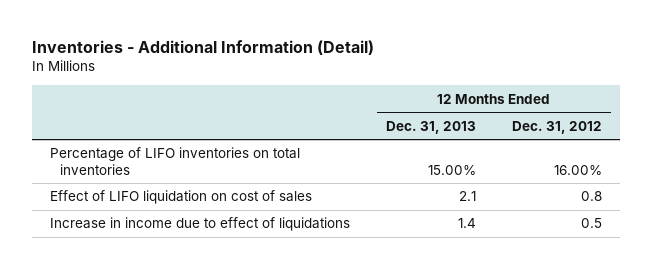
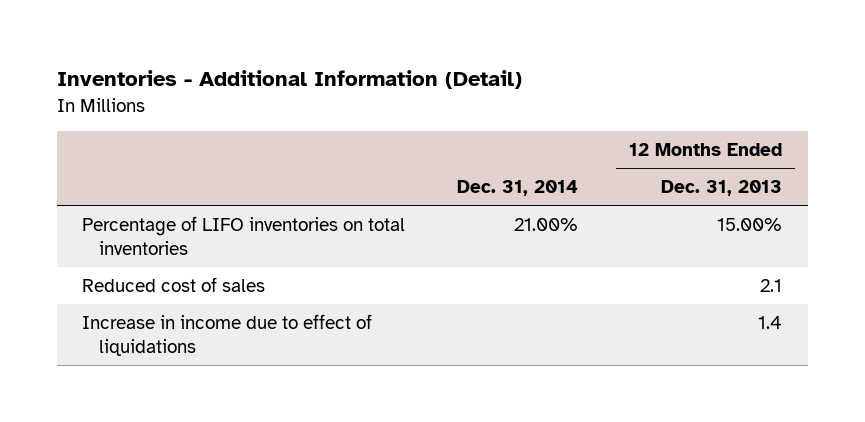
- | 12 Months Ended Dec. 31, 2013 | 12 Months Ended Dec. 31, 2012
+ | Dec. 31, 2014 | 12 Months Ended Dec. 31, 2013
- Effect of LIFO liquidation on cost of sales | 2.1 | 0.8
+ Reduced cost of sales | | 2.1

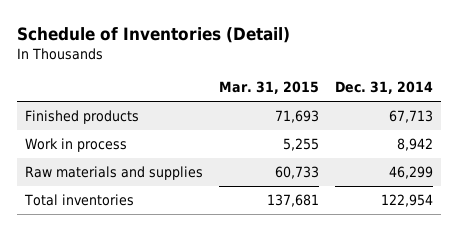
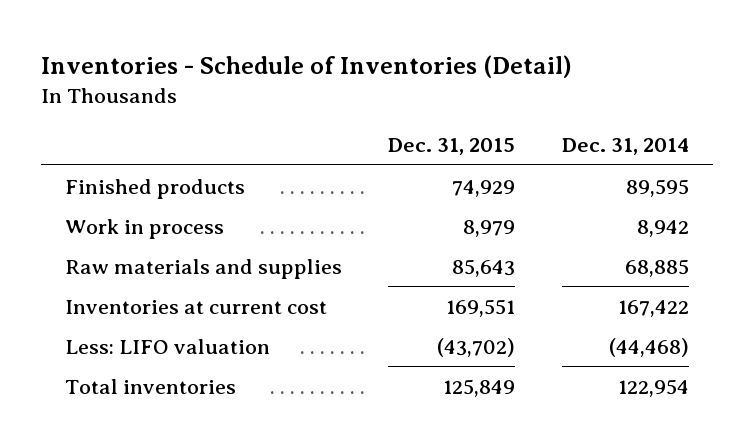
- Schedule of Inventories (Detail)
+ Inventories - Schedule of Inventories (Detail)
- | Mar. 31, 2015 | Dec. 31, 2014
+ | Dec. 31, 2015 | Dec. 31, 2014
- Finished products | 71,693 | 67,713
+ Finished products | 74,929 | 89,595
- Raw materials and supplies | 60,733 | 46,299
+ Raw materials and supplies | 85,643 | 68,885
+ Inventories at current cost | 169,551 | 167,422
+ Less: LIFO valuation | (43,702) | (44,468)

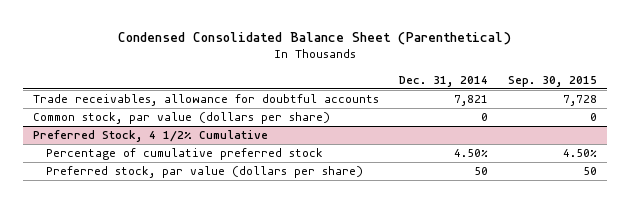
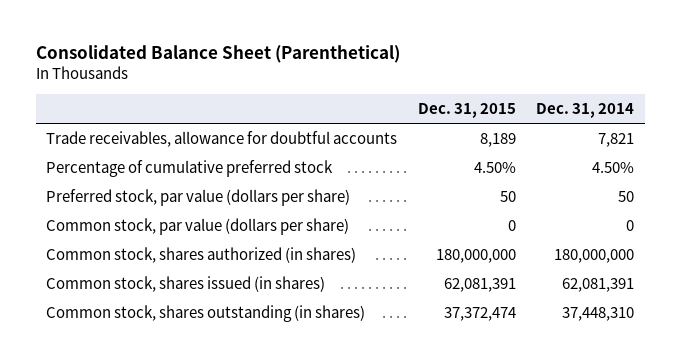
- Condensed Consolidated Balance Sheet (Parenthetical)
+ Consolidated Balance Sheet (Parenthetical)
- | Dec. 31, 2014 | Sep. 30, 2015
+ | Dec. 31, 2015 | Dec. 31, 2014
- Preferred Stock, 4 1/2% Cumulative
moved down: Common stock, par value (dollars per share) | 0 | 0
+ Common stock, shares authorized (in shares) | 180,000,000 | 180,000,000
+ Common stock, shares issued (in shares) | 62,081,391 | 62,081,391
+ Common stock, shares outstanding (in shares) | 37,372,474 | 37,448,310

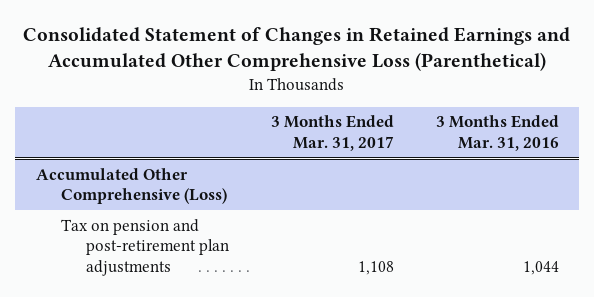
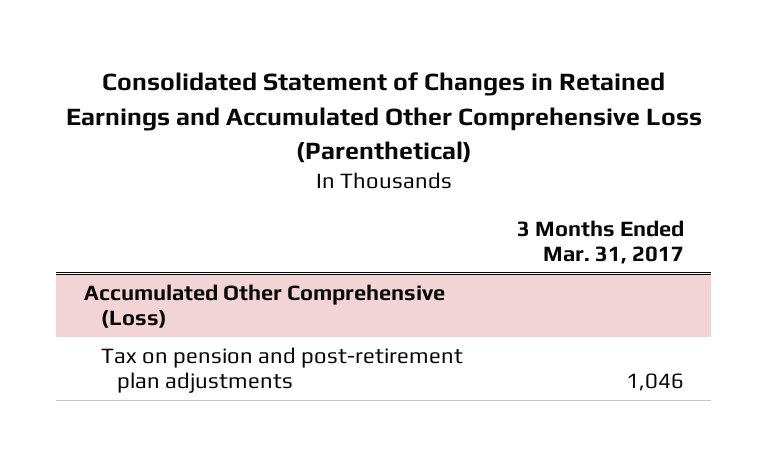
- | 3 Months Ended Mar. 31, 2017 | 3 Months Ended Mar. 31, 2016
+ | 3 Months Ended Mar. 31, 2017
@ Accumulated Other Comprehensive (Loss)
- Tax on pension and post-retirement plan adjustments | 1,108 | 1,044
+ Tax on pension and post-retirement plan adjustments | 1,046

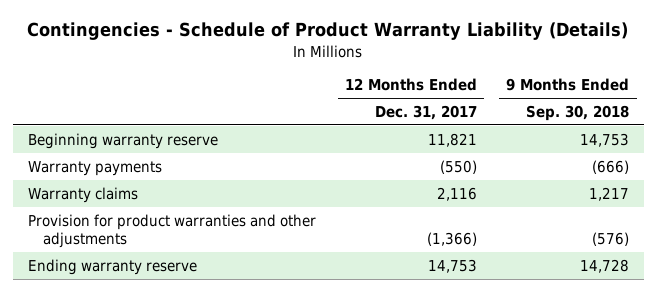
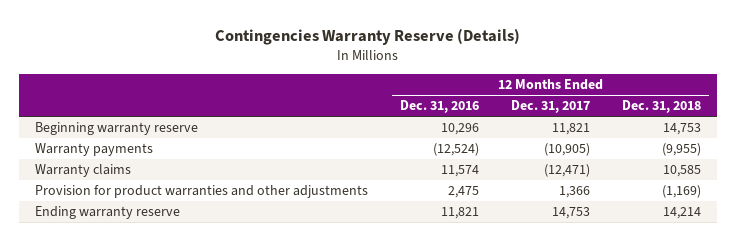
- Contingencies - Schedule of Product Warranty Liability (Details)
+ Contingencies Warranty Reserve (Details)
- | 12 Months Ended Dec. 31, 2017 | 9 Months Ended Sep. 30, 2018
+ | 12 Months Ended Dec. 31, 2016 | 12 Months Ended Dec. 31, 2017 | 12 Months Ended Dec. 31, 2018
- Warranty payments | (550) | (666)
- Warranty claims | 2,116 | 1,217
- Provision for product warranties and other adjustments | (1,366) | (576)
+ Warranty payments | (12,524) | (10,905) | (9,955)
+ Warranty claims | 11,574 | (12,471) | 10,585
+ Provision for product warranties and other adjustments | 2,475 | 1,366 | (1,169)

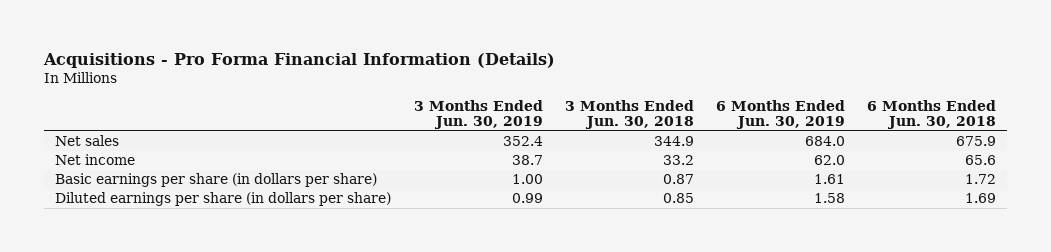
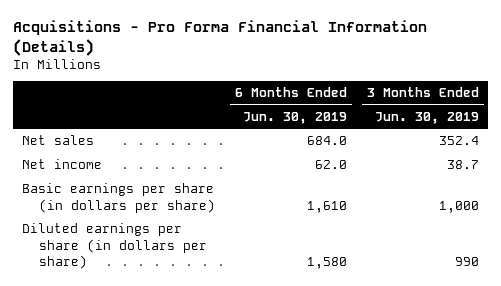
- | 3 Months Ended Jun. 30, 2019 | 3 Months Ended Jun. 30, 2018 | 6 Months Ended Jun. 30, 2019 | 6 Months Ended Jun. 30, 2018
+ | 6 Months Ended Jun. 30, 2019 | 3 Months Ended Jun. 30, 2019
- Basic earnings per share (in dollars per share) | 1.00 | 0.87 | 1.61 | 1.72
- Diluted earnings per share (in dollars per share) | 0.99 | 0.85 | 1.58 | 1.69
+ Basic earnings per share (in dollars per share) | 1,610 | 1,000
+ Diluted earnings per share (in dollars per share) | 1,580 | 990

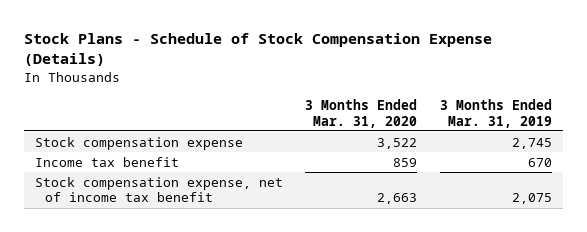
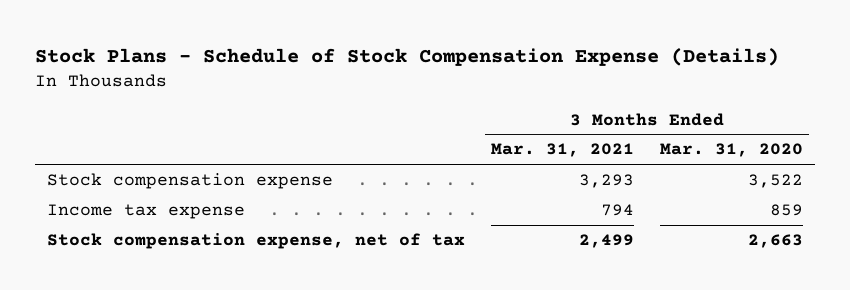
- | 3 Months Ended Mar. 31, 2020 | 3 Months Ended Mar. 31, 2019
+ | 3 Months Ended Mar. 31, 2021 | 3 Months Ended Mar. 31, 2020
- Income tax benefit | 859 | 670
- Stock compensation expense, net of income tax benefit | 2,663 | 2,075
+ Income tax expense | 794 | 859
+ Stock compensation expense, net of tax | 2,499 | 2,663

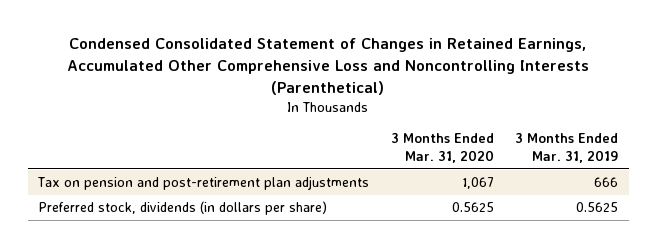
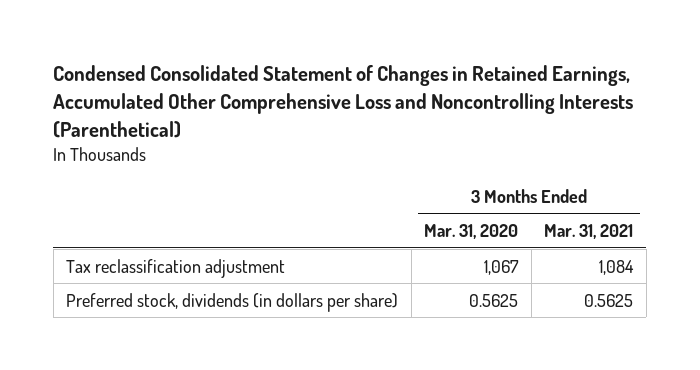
- | 3 Months Ended Mar. 31, 2020 | 3 Months Ended Mar. 31, 2019
+ | 3 Months Ended Mar. 31, 2020 | 3 Months Ended Mar. 31, 2021
- Tax on pension and post-retirement plan adjustments | 1,067 | 666
+ Tax reclassification adjustment | 1,067 | 1,084

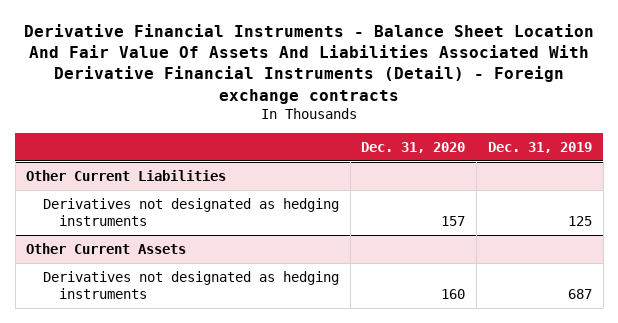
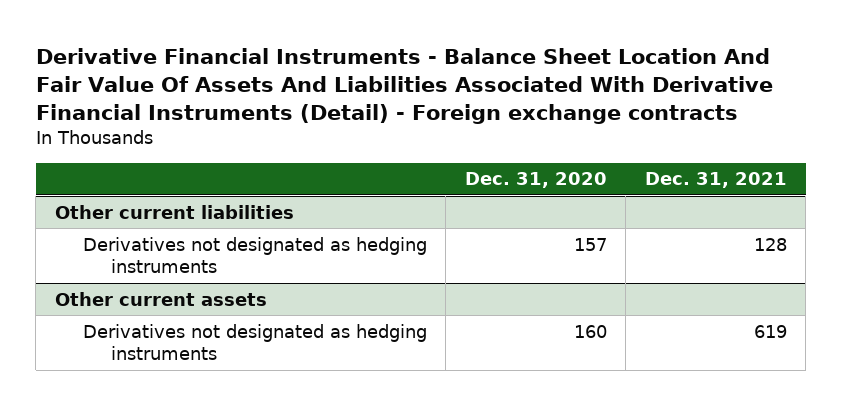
- | Dec. 31, 2020 | Dec. 31, 2019
+ | Dec. 31, 2020 | Dec. 31, 2021
- Other Current Liabilities
+ Other current liabilities
- Other Current Assets
+ Other current assets

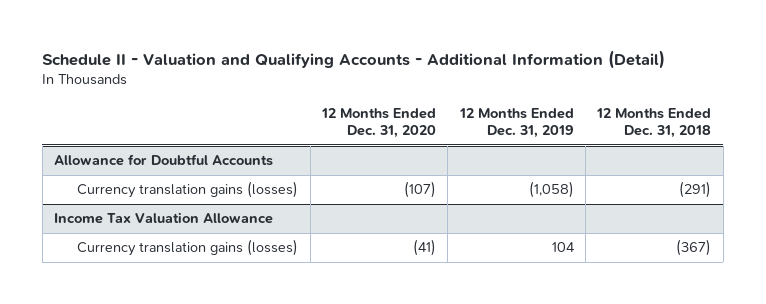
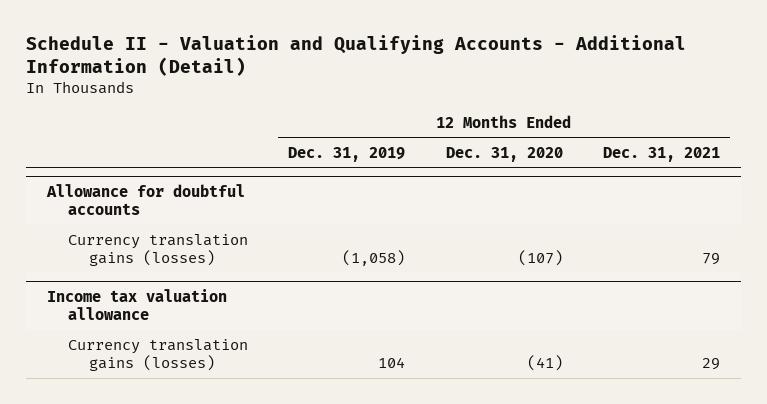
- | 12 Months Ended Dec. 31, 2020 | 12 Months Ended Dec. 31, 2019 | 12 Months Ended Dec. 31, 2018
+ | 12 Months Ended Dec. 31, 2019 | 12 Months Ended Dec. 31, 2020 | 12 Months Ended Dec. 31, 2021
- Allowance for Doubtful Accounts
+ Allowance for doubtful accounts
- Income Tax Valuation Allowance
+ Income tax valuation allowance

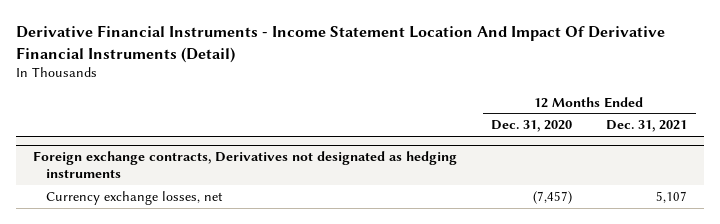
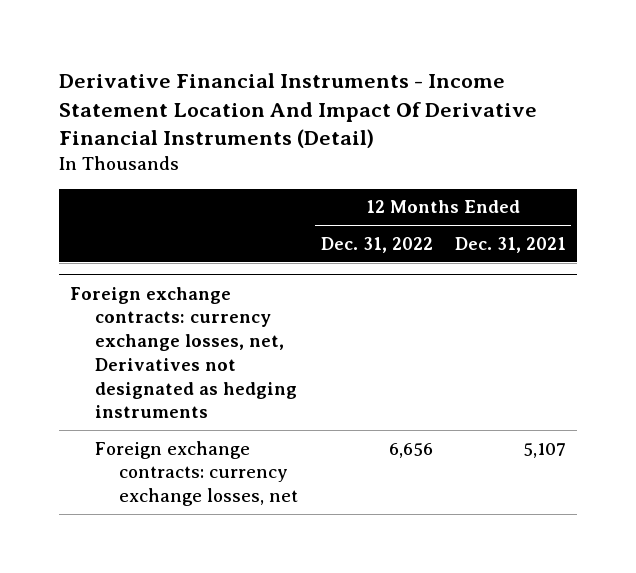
- | 12 Months Ended Dec. 31, 2020 | 12 Months Ended Dec. 31, 2021
+ | 12 Months Ended Dec. 31, 2022 | 12 Months Ended Dec. 31, 2021
- Foreign exchange contracts, Derivatives not designated as hedging instruments
- Currency exchange losses, net | (7,457) | 5,107
+ Foreign exchange contracts: currency exchange losses, net, Derivatives not designated as hedging instruments
+ Foreign exchange contracts: currency exchange losses, net | 6,656 | 5,107

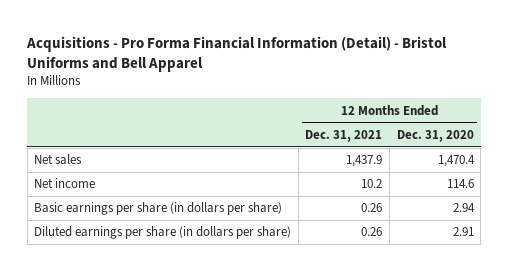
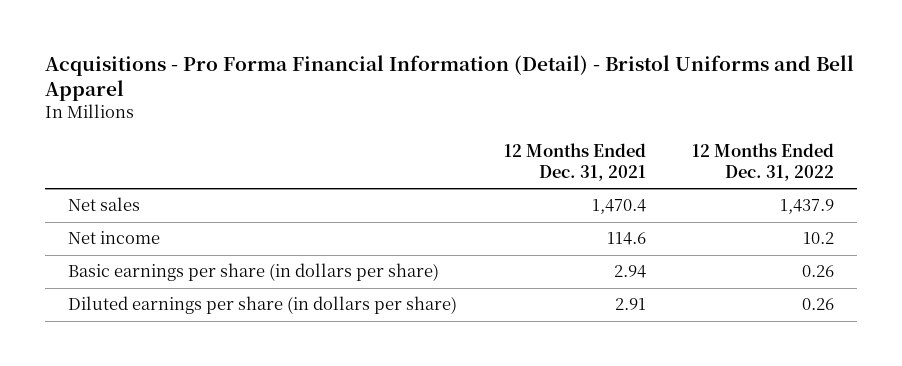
- | 12 Months Ended Dec. 31, 2021 | 12 Months Ended Dec. 31, 2020
+ | 12 Months Ended Dec. 31, 2021 | 12 Months Ended Dec. 31, 2022
- Net sales | 1,437.9 | 1,470.4
- Net income | 10.2 | 114.6
- Basic earnings per share (in dollars per share) | 0.26 | 2.94
- Diluted earnings per share (in dollars per share) | 0.26 | 2.91
+ Net sales | 1,470.4 | 1,437.9
+ Net income | 114.6 | 10.2
+ Basic earnings per share (in dollars per share) | 2.94 | 0.26
+ Diluted earnings per share (in dollars per share) | 2.91 | 0.26

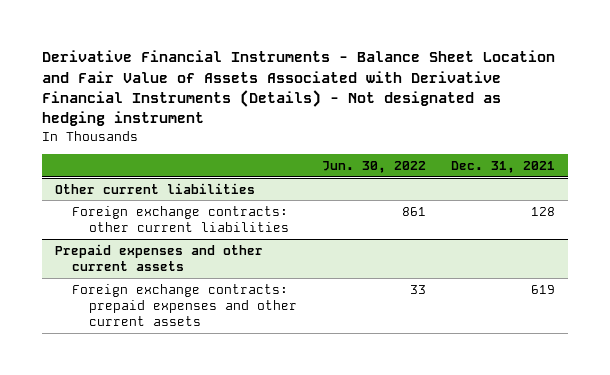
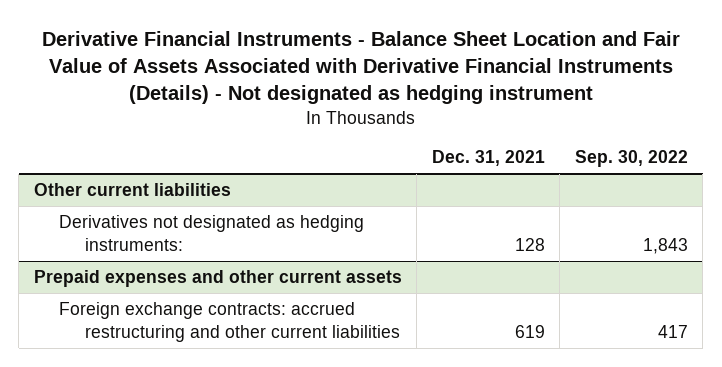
- | Jun. 30, 2022 | Dec. 31, 2021
+ | Dec. 31, 2021 | Sep. 30, 2022
@ Other current liabilities
- Foreign exchange contracts: other current liabilities | 861 | 128
+ Derivatives not designated as hedging instruments: | 128 | 1,843
@ Prepaid expenses and other current assets
- Foreign exchange contracts: prepaid expenses and other current assets | 33 | 619
+ Foreign exchange contracts: accrued restructuring and other current liabilities | 619 | 417

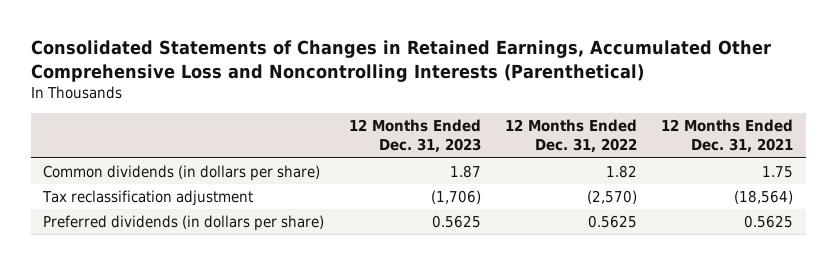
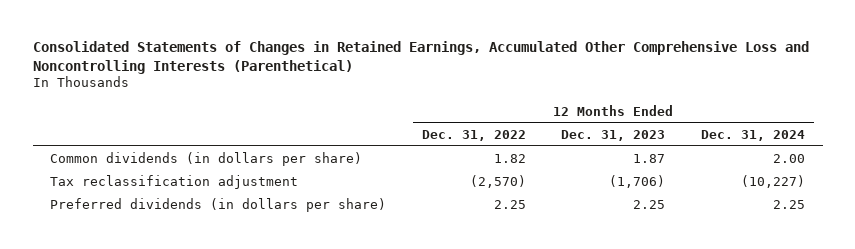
- | 12 Months Ended Dec. 31, 2023 | 12 Months Ended Dec. 31, 2022 | 12 Months Ended Dec. 31, 2021
+ | 12 Months Ended Dec. 31, 2022 | 12 Months Ended Dec. 31, 2023 | 12 Months Ended Dec. 31, 2024
- Preferred dividends (in dollars per share) | 0.5625 | 0.5625 | 0.5625
+ Preferred dividends (in dollars per share) | 2.25 | 2.25 | 2.25

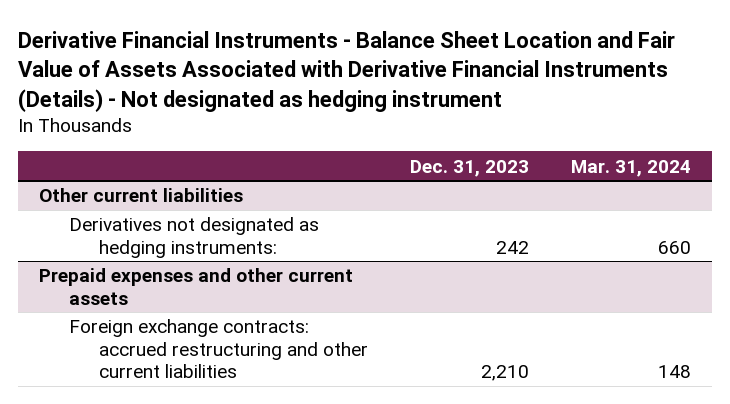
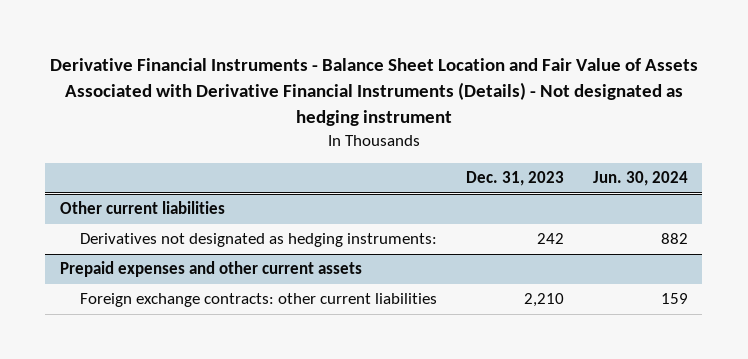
- | Dec. 31, 2023 | Mar. 31, 2024
+ | Dec. 31, 2023 | Jun. 30, 2024
@ Prepaid expenses and other current assets
- Foreign exchange contracts: accrued restructuring and other current liabilities | 2,210 | 148
+ Foreign exchange contracts: other current liabilities | 2,210 | 159

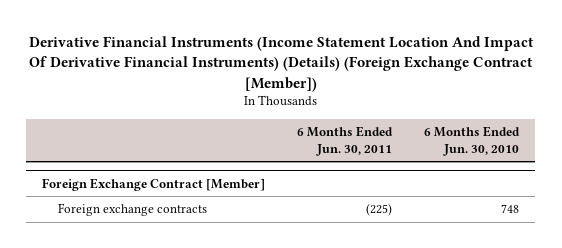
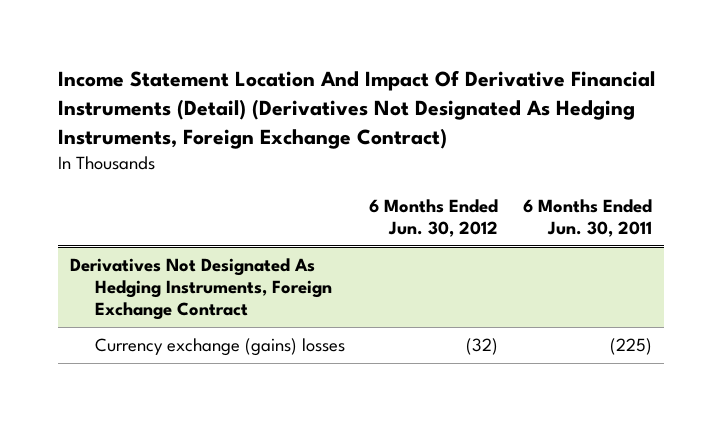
- Derivative Financial Instruments (Income Statement Location And Impact Of Derivative Financial Instruments) (Details) (Foreign Exchange Contract [Member])
+ Income Statement Location And Impact Of Derivative Financial Instruments (Detail) (Derivatives Not Designated As Hedging Instruments, Foreign Exchange Contract)
- | 6 Months Ended Jun. 30, 2011 | 6 Months Ended Jun. 30, 2010
+ | 6 Months Ended Jun. 30, 2012 | 6 Months Ended Jun. 30, 2011
- Foreign Exchange Contract [Member]
- Foreign exchange contracts | (225) | 748
+ Derivatives Not Designated As Hedging Instruments, Foreign Exchange Contract
+ Currency exchange (gains) losses | (32) | (225)

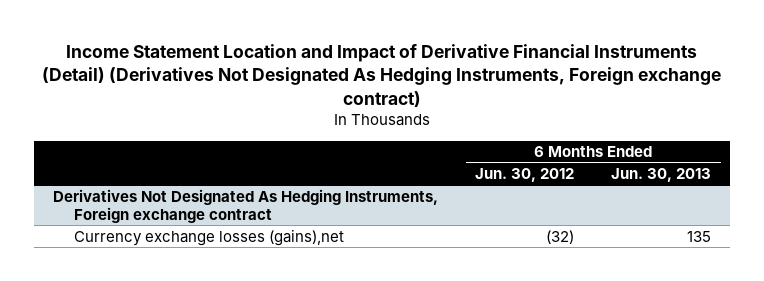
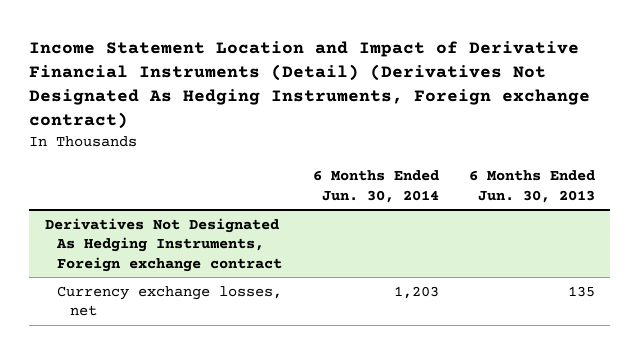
- | 6 Months Ended Jun. 30, 2012 | 6 Months Ended Jun. 30, 2013
+ | 6 Months Ended Jun. 30, 2014 | 6 Months Ended Jun. 30, 2013
@ Derivatives Not Designated As Hedging Instruments, Foreign exchange contract
- Currency exchange losses (gains),net | (32) | 135
+ Currency exchange losses, net | 1,203 | 135

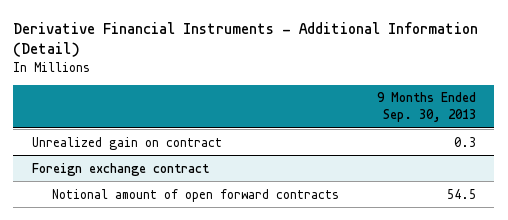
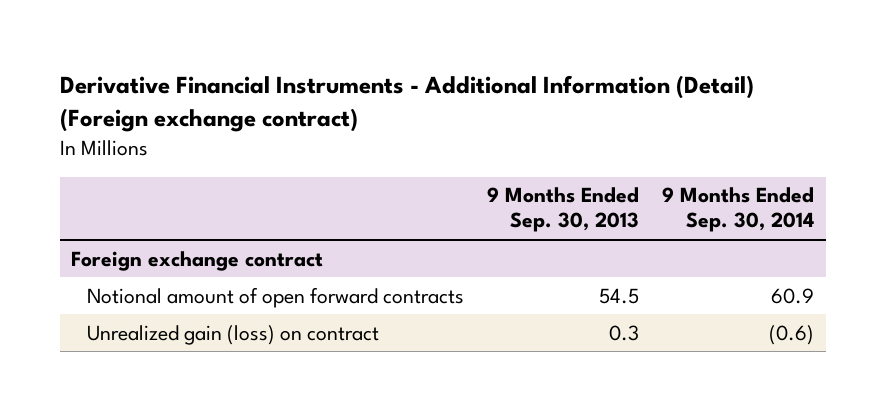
- Derivative Financial Instruments - Additional Information (Detail)
+ Derivative Financial Instruments - Additional Information (Detail) (Foreign exchange contract)
- | 9 Months Ended Sep. 30, 2013
+ | 9 Months Ended Sep. 30, 2013 | 9 Months Ended Sep. 30, 2014
- Unrealized gain on contract | 0.3
@ Foreign exchange contract
+ Unrealized gain (loss) on contract | 0.3 | (0.6)

